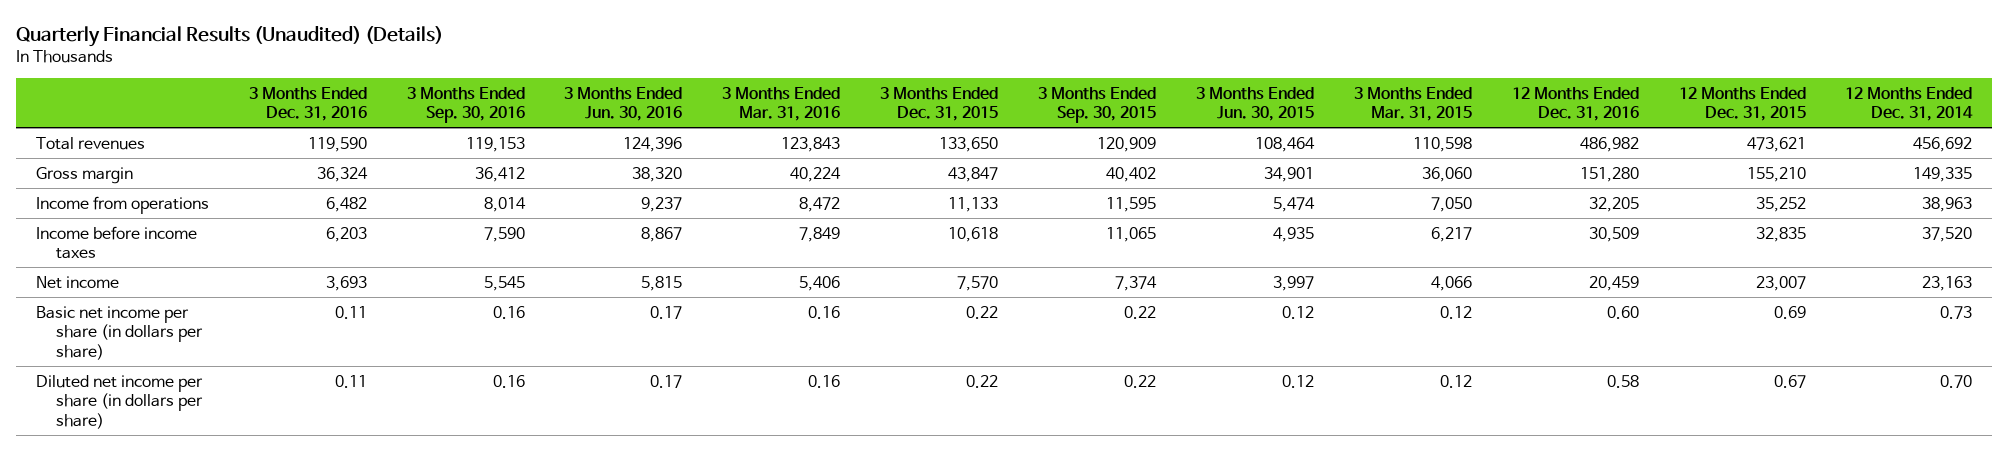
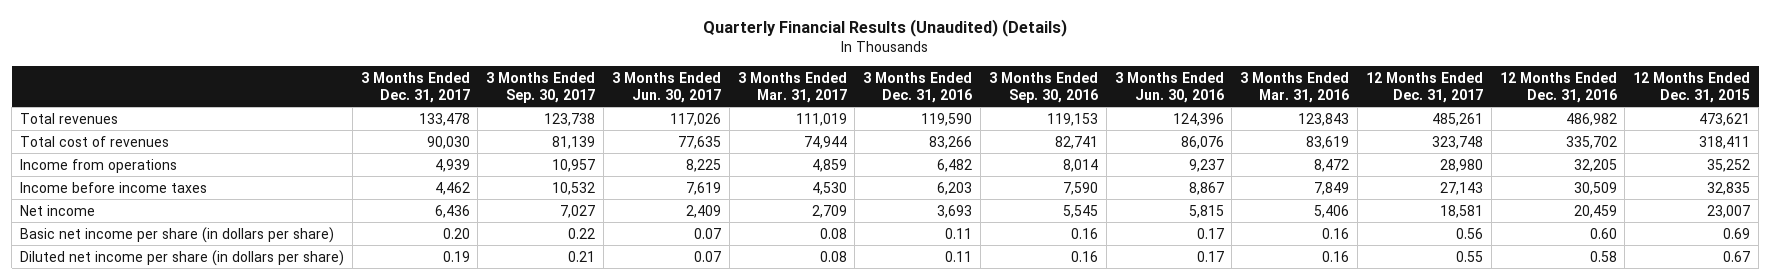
- | 3 Months Ended Dec. 31, 2016 | 3 Months Ended Sep. 30, 2016 | 3 Months Ended Jun. 30, 2016 | 3 Months Ended Mar. 31, 2016 | 3 Months Ended Dec. 31, 2015 | 3 Months Ended Sep. 30, 2015 | 3 Months Ended Jun. 30, 2015 | 3 Months Ended Mar. 31, 2015 | 12 Months Ended Dec. 31, 2016 | 12 Months Ended Dec. 31, 2015 | 12 Months Ended Dec. 31, 2014
+ | 3 Months Ended Dec. 31, 2017 | 3 Months Ended Sep. 30, 2017 | 3 Months Ended Jun. 30, 2017 | 3 Months Ended Mar. 31, 2017 | 3 Months Ended Dec. 31, 2016 | 3 Months Ended Sep. 30, 2016 | 3 Months Ended Jun. 30, 2016 | 3 Months Ended Mar. 31, 2016 | 12 Months Ended Dec. 31, 2017 | 12 Months Ended Dec. 31, 2016 | 12 Months Ended Dec. 31, 2015
- Gross margin | 36,324 | 36,412 | 38,320 | 40,224 | 43,847 | 40,402 | 34,901 | 36,060 | 151,280 | 155,210 | 149,335
+ Total cost of revenues | 90,030 | 81,139 | 77,635 | 74,944 | 83,266 | 82,741 | 86,076 | 83,619 | 323,748 | 335,702 | 318,411

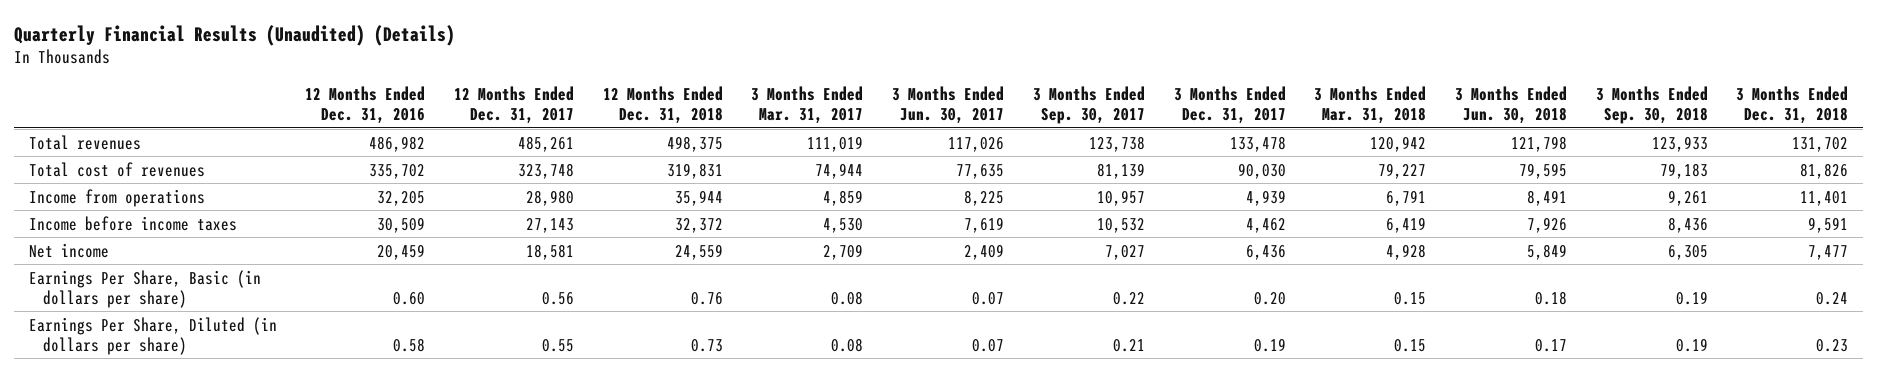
- | 3 Months Ended Dec. 31, 2017 | 3 Months Ended Sep. 30, 2017 | 3 Months Ended Jun. 30, 2017 | 3 Months Ended Mar. 31, 2017 | 3 Months Ended Dec. 31, 2016 | 3 Months Ended Sep. 30, 2016 | 3 Months Ended Jun. 30, 2016 | 3 Months Ended Mar. 31, 2016 | 12 Months Ended Dec. 31, 2017 | 12 Months Ended Dec. 31, 2016 | 12 Months Ended Dec. 31, 2015
+ | 12 Months Ended Dec. 31, 2016 | 12 Months Ended Dec. 31, 2017 | 12 Months Ended Dec. 31, 2018 | 3 Months Ended Mar. 31, 2017 | 3 Months Ended Jun. 30, 2017 | 3 Months Ended Sep. 30, 2017 | 3 Months Ended Dec. 31, 2017 | 3 Months Ended Mar. 31, 2018 | 3 Months Ended Jun. 30, 2018 | 3 Months Ended Sep. 30, 2018 | 3 Months Ended Dec. 31, 2018
- Basic net income per share (in dollars per share) | 0.20 | 0.22 | 0.07 | 0.08 | 0.11 | 0.16 | 0.17 | 0.16 | 0.56 | 0.60 | 0.69
- Diluted net income per share (in dollars per share) | 0.19 | 0.21 | 0.07 | 0.08 | 0.11 | 0.16 | 0.17 | 0.16 | 0.55 | 0.58 | 0.67
+ Earnings Per Share, Basic (in dollars per share) | 0.60 | 0.56 | 0.76 | 0.08 | 0.07 | 0.22 | 0.20 | 0.15 | 0.18 | 0.19 | 0.24
+ Earnings Per Share, Diluted (in dollars per share) | 0.58 | 0.55 | 0.73 | 0.08 | 0.07 | 0.21 | 0.19 | 0.15 | 0.17 | 0.19 | 0.23

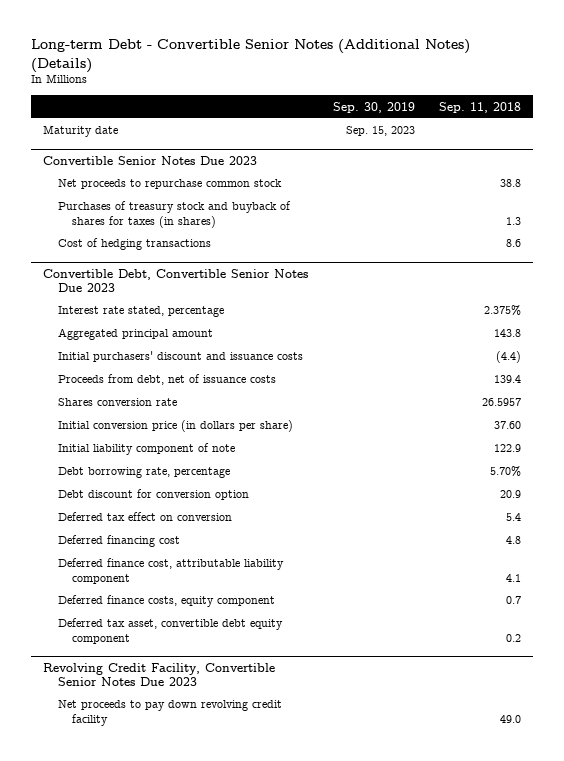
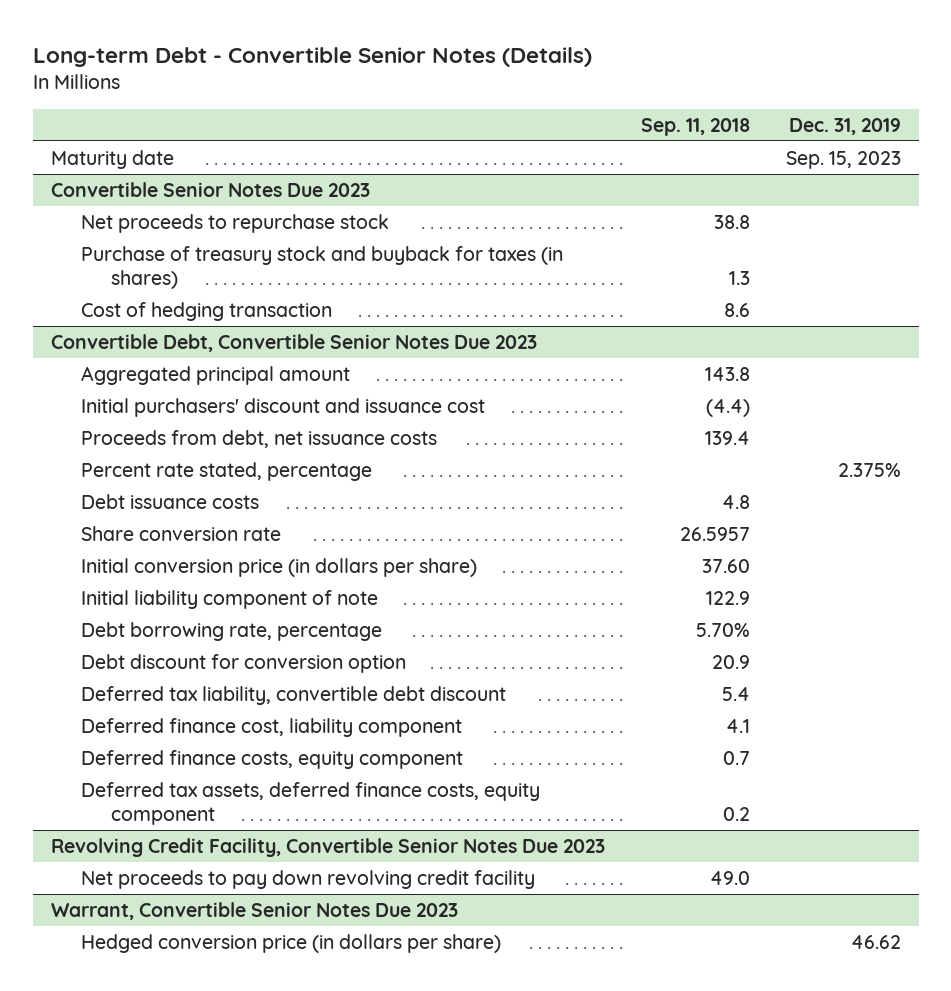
- Long-term Debt - Convertible Senior Notes (Additional Notes) (Details)
+ Long-term Debt - Convertible Senior Notes (Details)
- | Sep. 30, 2019 | Sep. 11, 2018
+ | Sep. 11, 2018 | Dec. 31, 2019
@ Convertible Senior Notes Due 2023
- Net proceeds to repurchase common stock | | 38.8
- Purchases of treasury stock and buyback of shares for taxes (in shares) | | 1.3
- Cost of hedging transactions | | 8.6
+ Net proceeds to repurchase stock | 38.8 |
+ Purchase of treasury stock and buyback for taxes (in shares) | 1.3 |
+ Cost of hedging transaction | 8.6 |
@ Convertible Debt, Convertible Senior Notes Due 2023
- Interest rate stated, percentage | | 2.375%
- Initial purchasers' discount and issuance costs | | (4.4)
- Proceeds from debt, net of issuance costs | | 139.4
- Shares conversion rate | | 26.5957
+ Initial purchasers' discount and issuance cost | (4.4) |
+ Proceeds from debt, net issuance costs | 139.4 |
+ Percent rate stated, percentage | | 2.375%
+ Debt issuance costs | 4.8 |
+ Share conversion rate | 26.5957 |
- Deferred tax effect on conversion | | 5.4
- Deferred financing cost | | 4.8
- Deferred finance cost, attributable liability component | | 4.1
+ Deferred tax liability, convertible debt discount | 5.4 |
+ Deferred finance cost, liability component | 4.1 |
- Deferred tax asset, convertible debt equity component | | 0.2
+ Deferred tax assets, deferred finance costs, equity component | 0.2 |
+ Warrant, Convertible Senior Notes Due 2023
+ Hedged conversion price (in dollars per share) | | 46.62

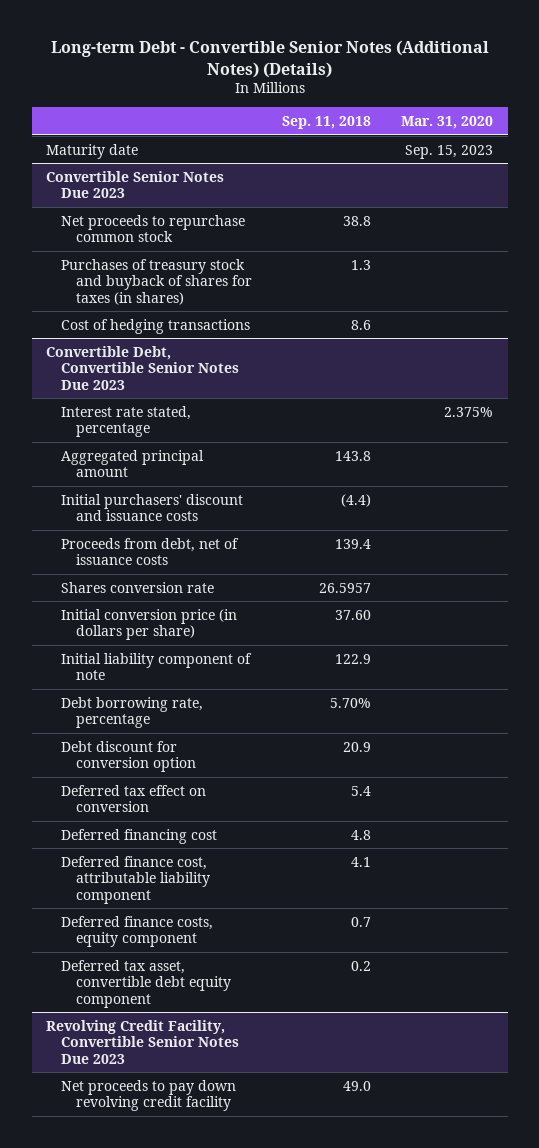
- Long-term Debt - Convertible Senior Notes (Details)
+ Long-term Debt - Convertible Senior Notes (Additional Notes) (Details)
- | Sep. 11, 2018 | Dec. 31, 2019
+ | Sep. 11, 2018 | Mar. 31, 2020
@ Convertible Senior Notes Due 2023
- Net proceeds to repurchase stock | 38.8 |
- Purchase of treasury stock and buyback for taxes (in shares) | 1.3 |
- Cost of hedging transaction | 8.6 |
+ Net proceeds to repurchase common stock | 38.8 |
+ Purchases of treasury stock and buyback of shares for taxes (in shares) | 1.3 |
+ Cost of hedging transactions | 8.6 |
@ Convertible Debt, Convertible Senior Notes Due 2023
+ Interest rate stated, percentage | | 2.375%
- Initial purchasers' discount and issuance cost | (4.4) |
- Proceeds from debt, net issuance costs | 139.4 |
- Percent rate stated, percentage | | 2.375%
- Debt issuance costs | 4.8 |
- Share conversion rate | 26.5957 |
+ Initial purchasers' discount and issuance costs | (4.4) |
+ Proceeds from debt, net of issuance costs | 139.4 |
+ Shares conversion rate | 26.5957 |
- Deferred tax liability, convertible debt discount | 5.4 |
- Deferred finance cost, liability component | 4.1 |
+ Deferred tax effect on conversion | 5.4 |
+ Deferred financing cost | 4.8 |
+ Deferred finance cost, attributable liability component | 4.1 |
- Deferred tax assets, deferred finance costs, equity component | 0.2 |
+ Deferred tax asset, convertible debt equity component | 0.2 |
- Warrant, Convertible Senior Notes Due 2023
- Hedged conversion price (in dollars per share) | | 46.62

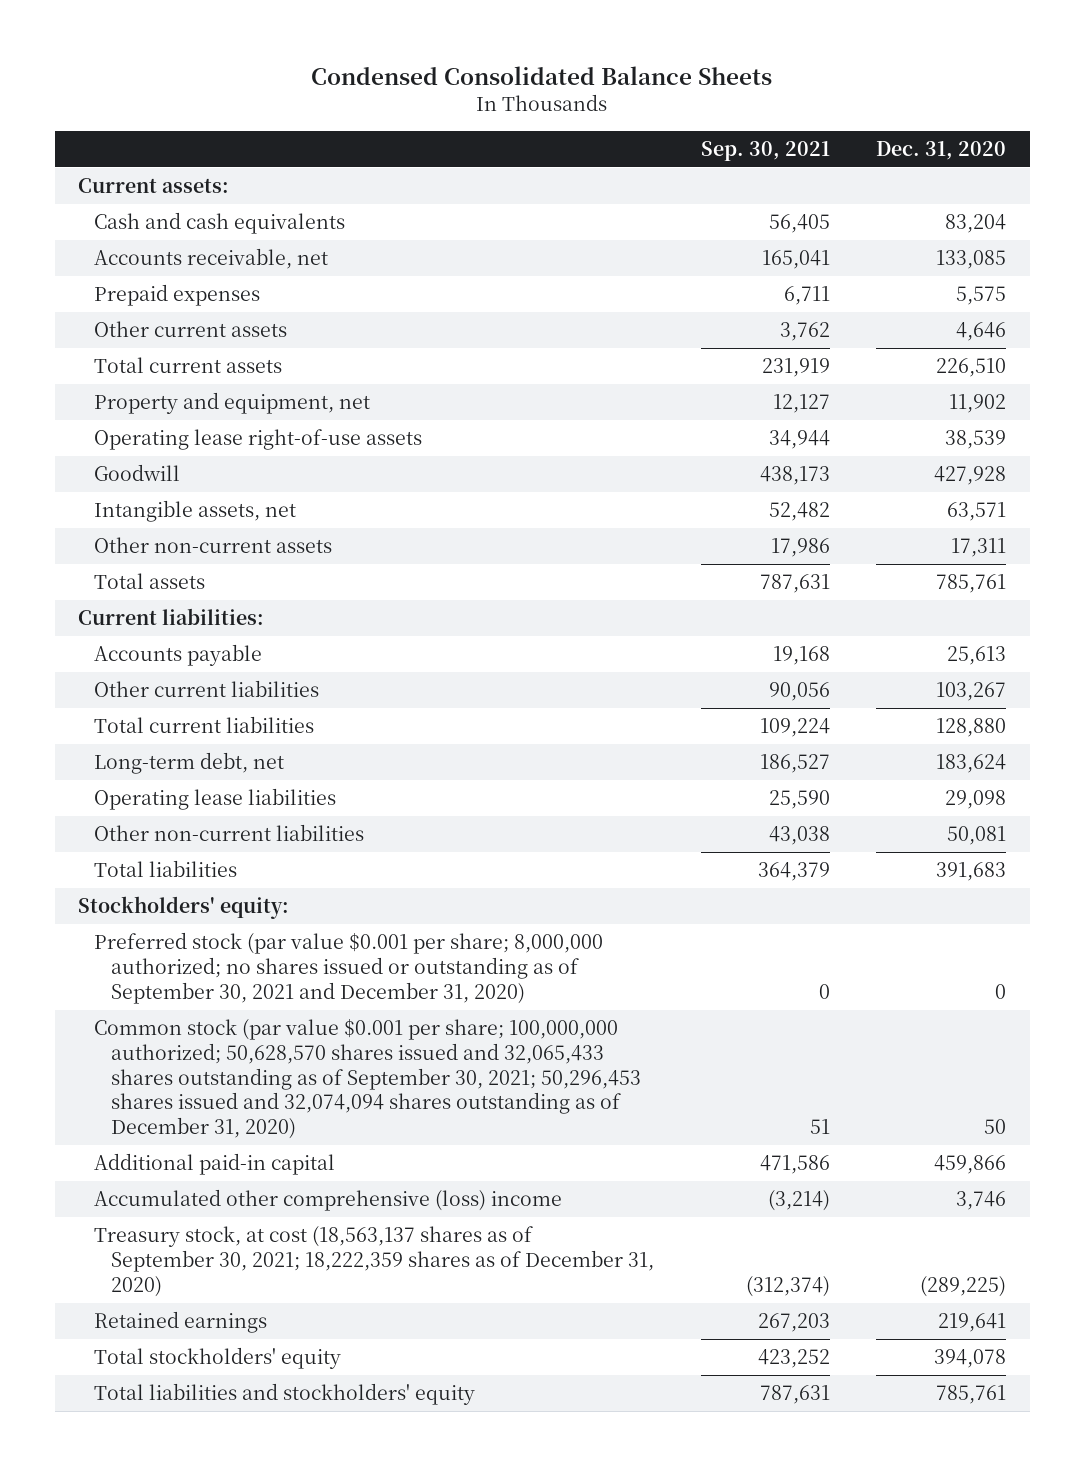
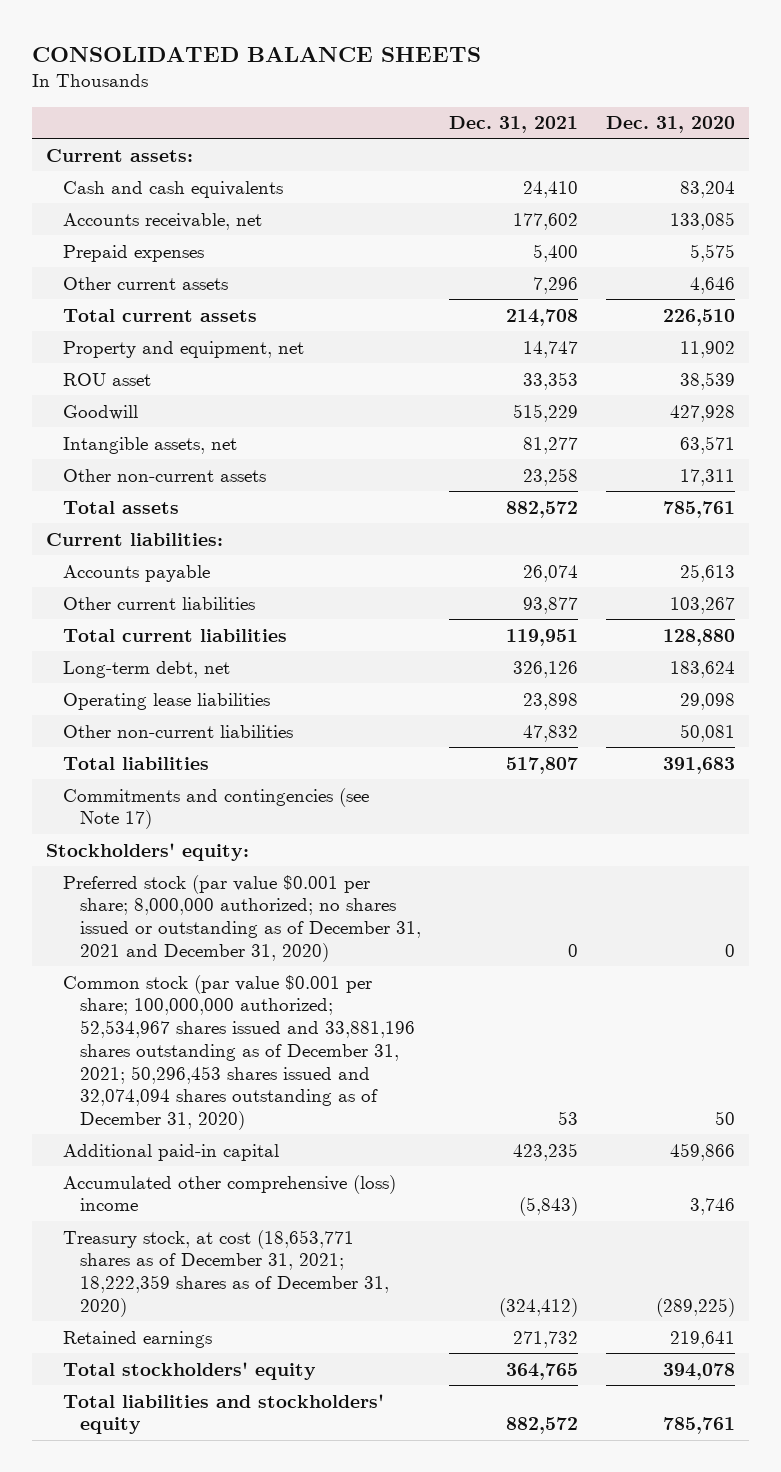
- Condensed Consolidated Balance Sheets
+ CONSOLIDATED BALANCE SHEETS
- | Sep. 30, 2021 | Dec. 31, 2020
+ | Dec. 31, 2021 | Dec. 31, 2020
- Operating lease right-of-use assets | 34,944 | 38,539
+ ROU asset | 33,353 | 38,539
+ Commitments and contingencies (see Note 17)
- Preferred stock (par value $0.001 per share; 8,000,000 authorized; no shares issued or outstanding as of September 30, 2021 and December 31, 2020) | 0 | 0
- Common stock (par value $0.001 per share; 100,000,000 authorized; 50,628,570 shares issued and 32,065,433 shares outstanding as of September 30, 2021; 50,296,453 shares issued and 32,074,094 shares outstanding as of December 31, 2020) | 51 | 50
+ Preferred stock (par value $0.001 per share; 8,000,000 authorized; no shares issued or outstanding as of December 31, 2021 and December 31, 2020) | 0 | 0
+ Common stock (par value $0.001 per share; 100,000,000 authorized; 52,534,967 shares issued and 33,881,196 shares outstanding as of December 31, 2021; 50,296,453 shares issued and 32,074,094 shares outstanding as of December 31, 2020) | 53 | 50
- Treasury stock, at cost (18,563,137 shares as of September 30, 2021; 18,222,359 shares as of December 31, 2020) | (312,374) | (289,225)
+ Treasury stock, at cost (18,653,771 shares as of December 31, 2021; 18,222,359 shares as of December 31, 2020) | (324,412) | (289,225)

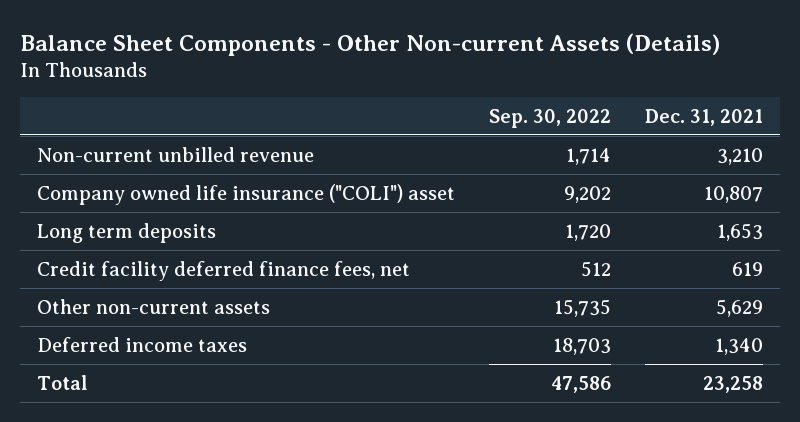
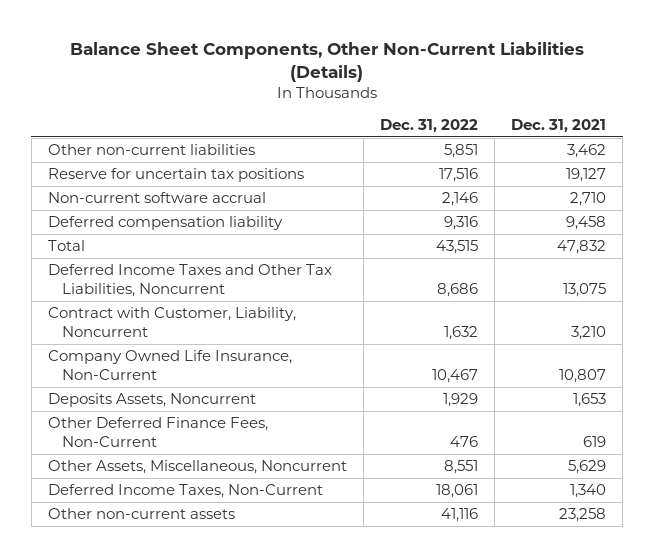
- Balance Sheet Components - Other Non-current Assets (Details)
+ Balance Sheet Components, Other Non-Current Liabilities (Details)
- | Sep. 30, 2022 | Dec. 31, 2021
+ | Dec. 31, 2022 | Dec. 31, 2021
- Non-current unbilled revenue | 1,714 | 3,210
- Company owned life insurance ("COLI") asset | 9,202 | 10,807
- Long term deposits | 1,720 | 1,653
- Credit facility deferred finance fees, net | 512 | 619
- Other non-current assets | 15,735 | 5,629
- Deferred income taxes | 18,703 | 1,340
- Total | 47,586 | 23,258
+ Other non-current liabilities | 5,851 | 3,462
+ Reserve for uncertain tax positions | 17,516 | 19,127
+ Non-current software accrual | 2,146 | 2,710
+ Deferred compensation liability | 9,316 | 9,458
+ Total | 43,515 | 47,832
+ Deferred Income Taxes and Other Tax Liabilities, Noncurrent | 8,686 | 13,075
+ Contract with Customer, Liability, Noncurrent | 1,632 | 3,210
+ Company Owned Life Insurance, Non-Current | 10,467 | 10,807
+ Deposits Assets, Noncurrent | 1,929 | 1,653
+ Other Deferred Finance Fees, Non-Current | 476 | 619
+ Other Assets, Miscellaneous, Noncurrent | 8,551 | 5,629
+ Deferred Income Taxes, Non-Current | 18,061 | 1,340
+ Other non-current assets | 41,116 | 23,258

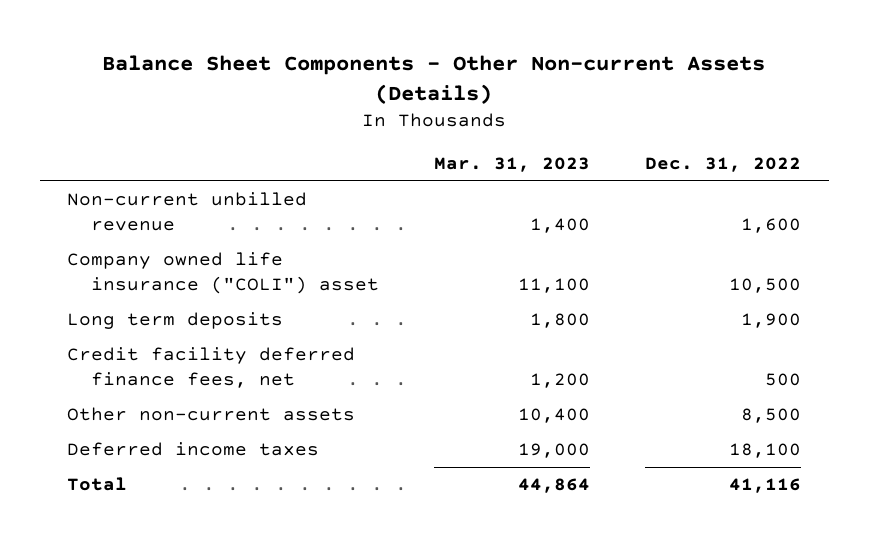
- Balance Sheet Components, Other Non-Current Liabilities (Details)
+ Balance Sheet Components - Other Non-current Assets (Details)
- | Dec. 31, 2022 | Dec. 31, 2021
+ | Mar. 31, 2023 | Dec. 31, 2022
- Other non-current liabilities | 5,851 | 3,462
- Reserve for uncertain tax positions | 17,516 | 19,127
- Non-current software accrual | 2,146 | 2,710
- Deferred compensation liability | 9,316 | 9,458
- Total | 43,515 | 47,832
- Deferred Income Taxes and Other Tax Liabilities, Noncurrent | 8,686 | 13,075
- Contract with Customer, Liability, Noncurrent | 1,632 | 3,210
- Company Owned Life Insurance, Non-Current | 10,467 | 10,807
- Deposits Assets, Noncurrent | 1,929 | 1,653
- Other Deferred Finance Fees, Non-Current | 476 | 619
- Other Assets, Miscellaneous, Noncurrent | 8,551 | 5,629
- Deferred Income Taxes, Non-Current | 18,061 | 1,340
- Other non-current assets | 41,116 | 23,258
+ Non-current unbilled revenue | 1,400 | 1,600
+ Company owned life insurance ("COLI") asset | 11,100 | 10,500
+ Long term deposits | 1,800 | 1,900
+ Credit facility deferred finance fees, net | 1,200 | 500
+ Other non-current assets | 10,400 | 8,500
+ Deferred income taxes | 19,000 | 18,100
+ Total | 44,864 | 41,116

